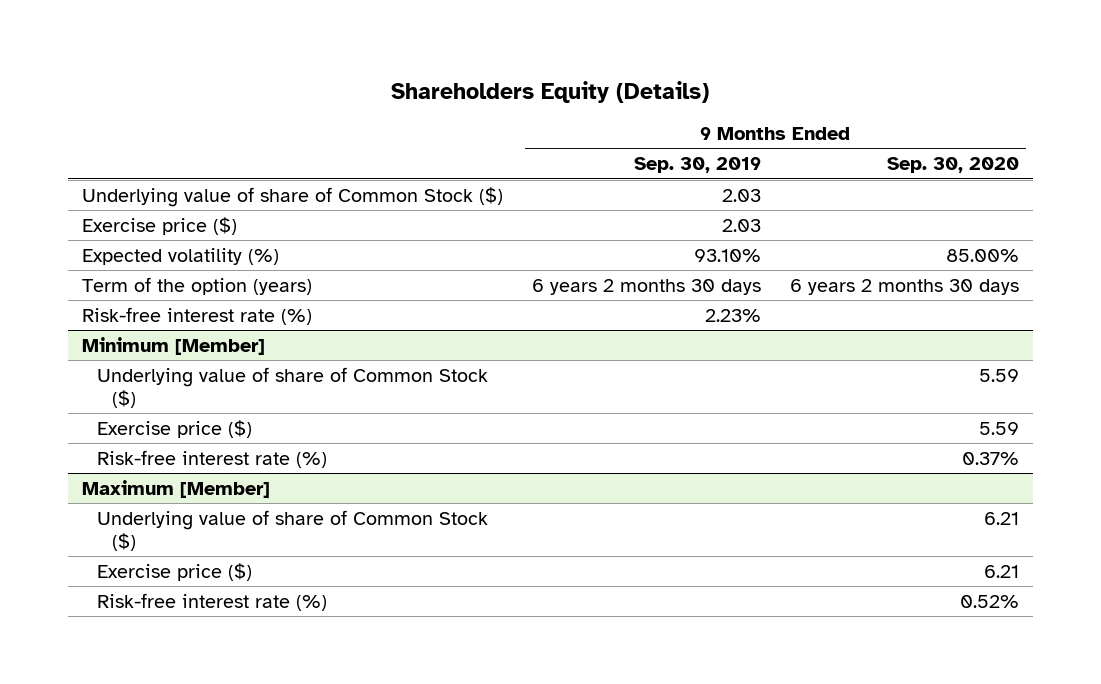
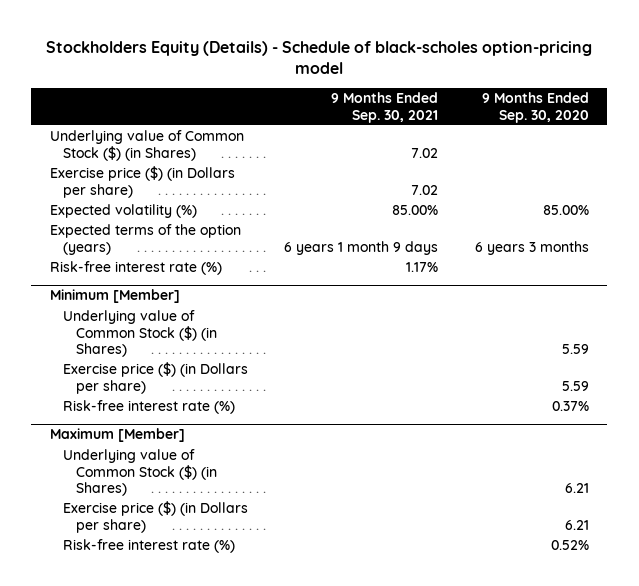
- Shareholders Equity (Details)
+ Stockholders Equity (Details) - Schedule of black-scholes option-pricing model
- | 9 Months Ended Sep. 30, 2019 | 9 Months Ended Sep. 30, 2020
+ | 9 Months Ended Sep. 30, 2021 | 9 Months Ended Sep. 30, 2020
- Underlying value of share of Common Stock ($) | 2.03 |
- Exercise price ($) | 2.03 |
+ Underlying value of Common Stock ($) (in Shares) | 7.02 |
+ Exercise price ($) (in Dollars per share) | 7.02 |
- Term of the option (years) | 6 years 2 months 30 days | 6 years 2 months 30 days
+ Expected terms of the option (years) | 6 years 1 month 9 days | 6 years 3 months
@ Minimum [Member]
- Underlying value of share of Common Stock ($) | | 5.59
- Exercise price ($) | | 5.59
+ Underlying value of Common Stock ($) (in Shares) | | 5.59
+ Exercise price ($) (in Dollars per share) | | 5.59
@ Maximum [Member]
- Underlying value of share of Common Stock ($) | | 6.21
- Exercise price ($) | | 6.21
+ Underlying value of Common Stock ($) (in Shares) | | 6.21
+ Exercise price ($) (in Dollars per share) | | 6.21

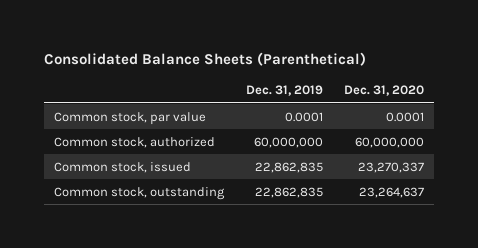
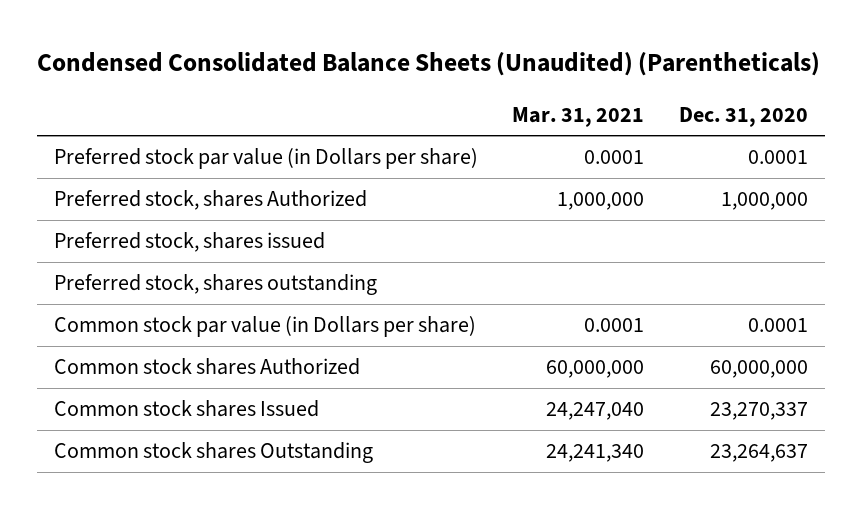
- Consolidated Balance Sheets (Parenthetical)
+ Condensed Consolidated Balance Sheets (Unaudited) (Parentheticals)
- | Dec. 31, 2019 | Dec. 31, 2020
+ | Mar. 31, 2021 | Dec. 31, 2020
- Common stock, par value | 0.0001 | 0.0001
- Common stock, authorized | 60,000,000 | 60,000,000
- Common stock, issued | 22,862,835 | 23,270,337
- Common stock, outstanding | 22,862,835 | 23,264,637
+ Preferred stock par value (in Dollars per share) | 0.0001 | 0.0001
+ Preferred stock, shares Authorized | 1,000,000 | 1,000,000
+ Preferred stock, shares issued
+ Preferred stock, shares outstanding
+ Common stock par value (in Dollars per share) | 0.0001 | 0.0001
+ Common stock shares Authorized | 60,000,000 | 60,000,000
+ Common stock shares Issued | 24,247,040 | 23,270,337
+ Common stock shares Outstanding | 24,241,340 | 23,264,637

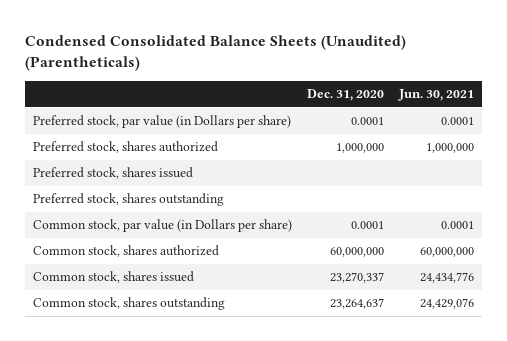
- | Mar. 31, 2021 | Dec. 31, 2020
+ | Dec. 31, 2020 | Jun. 30, 2021
- Preferred stock par value (in Dollars per share) | 0.0001 | 0.0001
- Preferred stock, shares Authorized | 1,000,000 | 1,000,000
+ Preferred stock, par value (in Dollars per share) | 0.0001 | 0.0001
+ Preferred stock, shares authorized | 1,000,000 | 1,000,000
- Common stock par value (in Dollars per share) | 0.0001 | 0.0001
- Common stock shares Authorized | 60,000,000 | 60,000,000
- Common stock shares Issued | 24,247,040 | 23,270,337
- Common stock shares Outstanding | 24,241,340 | 23,264,637
+ Common stock, par value (in Dollars per share) | 0.0001 | 0.0001
+ Common stock, shares authorized | 60,000,000 | 60,000,000
+ Common stock, shares issued | 23,270,337 | 24,434,776
+ Common stock, shares outstanding | 23,264,637 | 24,429,076

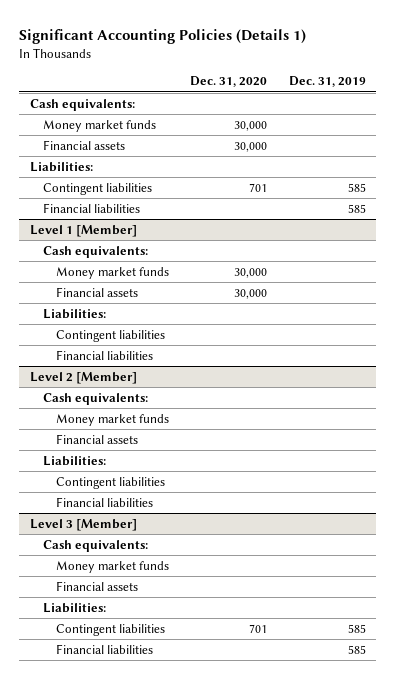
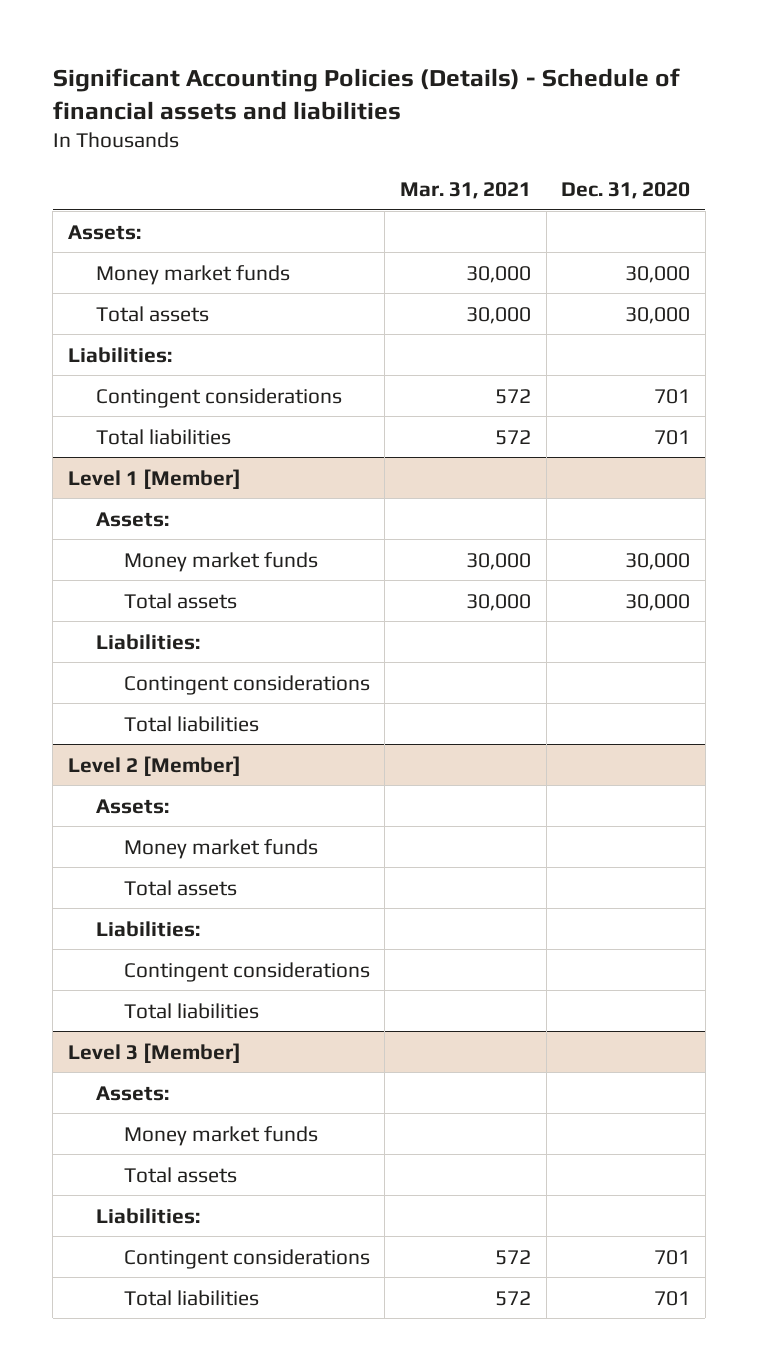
- Significant Accounting Policies (Details 1)
+ Significant Accounting Policies (Details) - Schedule of financial assets and liabilities
- | Dec. 31, 2020 | Dec. 31, 2019
+ | Mar. 31, 2021 | Dec. 31, 2020
- Cash equivalents:
+ Assets:
- Financial assets | 30,000 |
+ Total assets | 30,000 | 30,000
- Contingent liabilities | 701 | 585
- Financial liabilities | | 585
+ Contingent considerations | 572 | 701
+ Total liabilities | 572 | 701
@ Level 1 [Member]
- Cash equivalents:
+ Assets:
- Financial assets | 30,000 |
+ Total assets | 30,000 | 30,000
- Contingent liabilities
- Financial liabilities
+ Contingent considerations
+ Total liabilities
@ Level 2 [Member]
- Cash equivalents:
+ Assets:
- Financial assets
+ Total assets
- Contingent liabilities
- Financial liabilities
+ Contingent considerations
+ Total liabilities
@ Level 3 [Member]
- Cash equivalents:
+ Assets:
- Financial assets
+ Total assets
- Contingent liabilities | 701 | 585
- Financial liabilities | | 585
+ Contingent considerations | 572 | 701
+ Total liabilities | 572 | 701

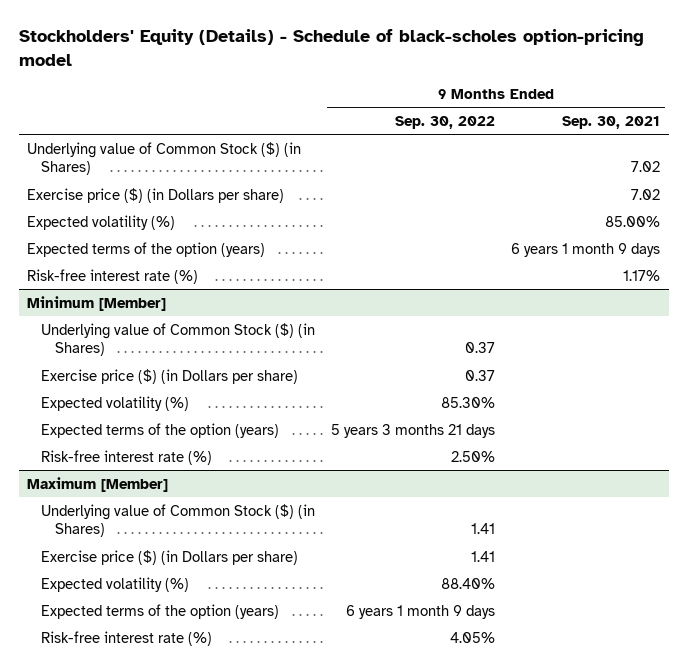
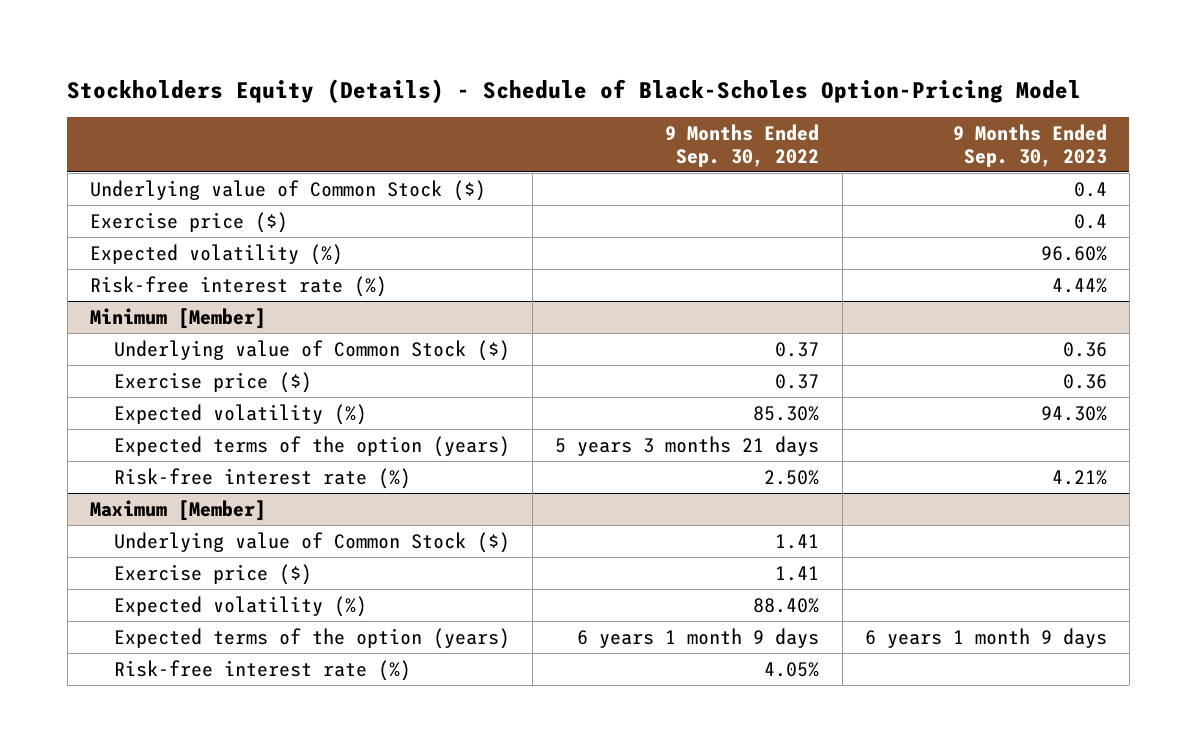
- Stockholders' Equity (Details) - Schedule of black-scholes option-pricing model
+ Stockholders Equity (Details) - Schedule of Black-Scholes Option-Pricing Model
- | 9 Months Ended Sep. 30, 2022 | 9 Months Ended Sep. 30, 2021
+ | 9 Months Ended Sep. 30, 2022 | 9 Months Ended Sep. 30, 2023
- Underlying value of Common Stock ($) (in Shares) | | 7.02
- Exercise price ($) (in Dollars per share) | | 7.02
+ Underlying value of Common Stock ($) | | 0.4
+ Exercise price ($) | | 0.4
- Expected terms of the option (years) | | 6 years 1 month 9 days
@ Minimum [Member]
- Underlying value of Common Stock ($) (in Shares) | 0.37 |
- Exercise price ($) (in Dollars per share) | 0.37 |
+ Underlying value of Common Stock ($) | 0.37 | 0.36
+ Exercise price ($) | 0.37 | 0.36
@ Maximum [Member]
- Underlying value of Common Stock ($) (in Shares) | 1.41 |
- Exercise price ($) (in Dollars per share) | 1.41 |
+ Underlying value of Common Stock ($) | 1.41 |
+ Exercise price ($) | 1.41 |

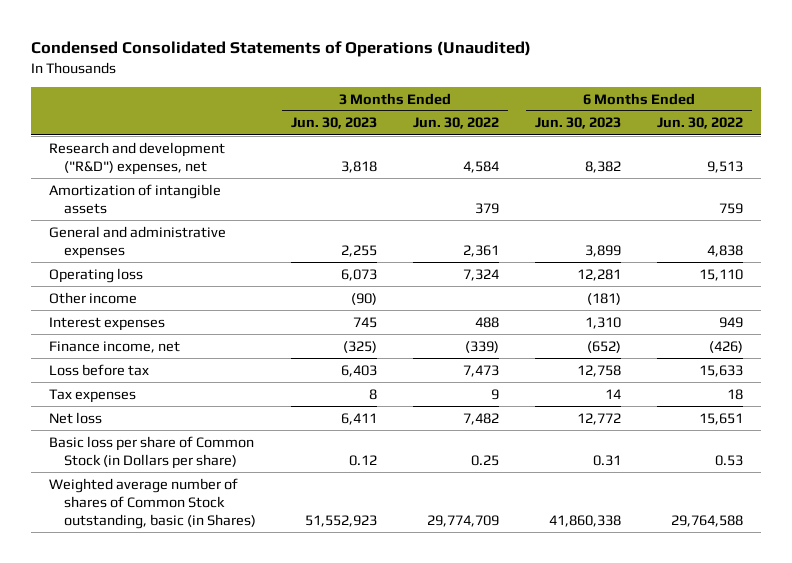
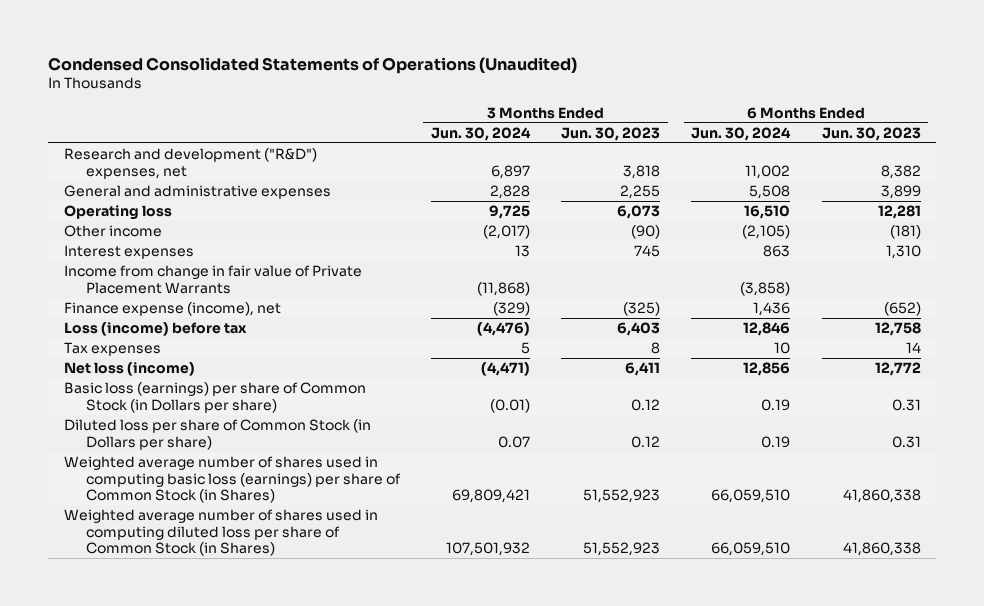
- | 3 Months Ended Jun. 30, 2023 | 3 Months Ended Jun. 30, 2022 | 6 Months Ended Jun. 30, 2023 | 6 Months Ended Jun. 30, 2022
+ | 3 Months Ended Jun. 30, 2024 | 3 Months Ended Jun. 30, 2023 | 6 Months Ended Jun. 30, 2024 | 6 Months Ended Jun. 30, 2023
- Amortization of intangible assets | | 379 | | 759
- Finance income, net | (325) | (339) | (652) | (426)
- Loss before tax | 6,403 | 7,473 | 12,758 | 15,633
+ Income from change in fair value of Private Placement Warrants | (11,868) | | (3,858) |
+ Finance expense (income), net | (329) | (325) | 1,436 | (652)
+ Loss (income) before tax | (4,476) | 6,403 | 12,846 | 12,758
- Net loss | 6,411 | 7,482 | 12,772 | 15,651
- Basic loss per share of Common Stock (in Dollars per share) | 0.12 | 0.25 | 0.31 | 0.53
- Weighted average number of shares of Common Stock outstanding, basic (in Shares) | 51,552,923 | 29,774,709 | 41,860,338 | 29,764,588
+ Net loss (income) | (4,471) | 6,411 | 12,856 | 12,772
+ Basic loss (earnings) per share of Common Stock (in Dollars per share) | (0.01) | 0.12 | 0.19 | 0.31
+ Diluted loss per share of Common Stock (in Dollars per share) | 0.07 | 0.12 | 0.19 | 0.31
+ Weighted average number of shares used in computing basic loss (earnings) per share of Common Stock (in Shares) | 69,809,421 | 51,552,923 | 66,059,510 | 41,860,338
+ Weighted average number of shares used in computing diluted loss per share of Common Stock (in Shares) | 107,501,932 | 51,552,923 | 66,059,510 | 41,860,338

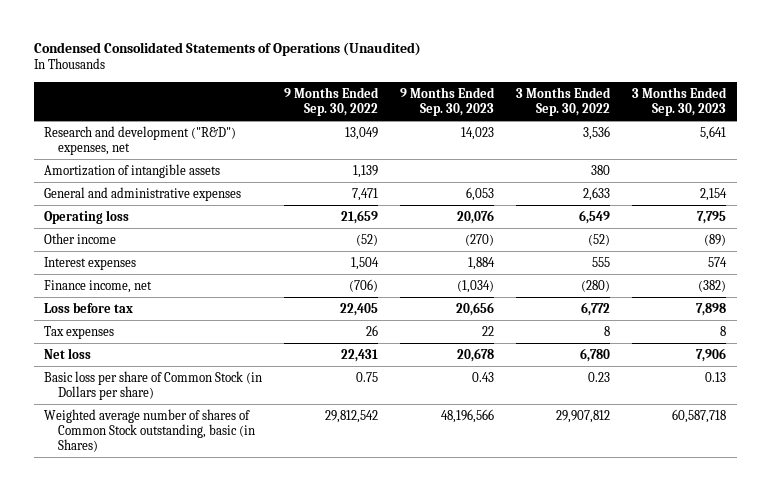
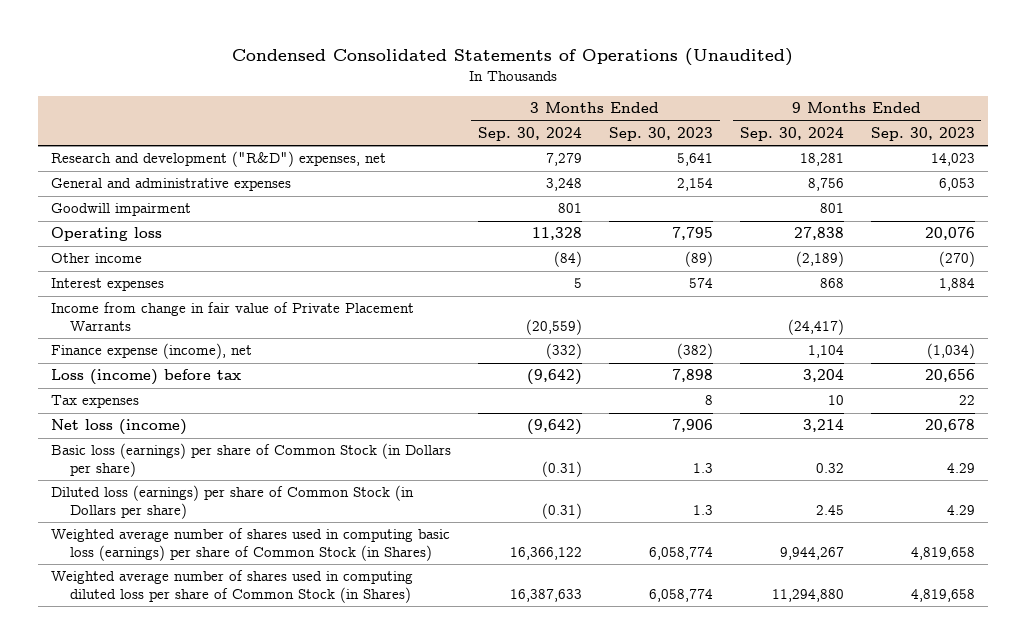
- | 9 Months Ended Sep. 30, 2022 | 9 Months Ended Sep. 30, 2023 | 3 Months Ended Sep. 30, 2022 | 3 Months Ended Sep. 30, 2023
+ | 3 Months Ended Sep. 30, 2024 | 3 Months Ended Sep. 30, 2023 | 9 Months Ended Sep. 30, 2024 | 9 Months Ended Sep. 30, 2023
- Amortization of intangible assets | 1,139 | | 380 |
+ Goodwill impairment | 801 | | 801 |
- Finance income, net | (706) | (1,034) | (280) | (382)
- Loss before tax | 22,405 | 20,656 | 6,772 | 7,898
+ Income from change in fair value of Private Placement Warrants | (20,559) | | (24,417) |
+ Finance expense (income), net | (332) | (382) | 1,104 | (1,034)
+ Loss (income) before tax | (9,642) | 7,898 | 3,204 | 20,656
- Net loss | 22,431 | 20,678 | 6,780 | 7,906
- Basic loss per share of Common Stock (in Dollars per share) | 0.75 | 0.43 | 0.23 | 0.13
- Weighted average number of shares of Common Stock outstanding, basic (in Shares) | 29,812,542 | 48,196,566 | 29,907,812 | 60,587,718
+ Net loss (income) | (9,642) | 7,906 | 3,214 | 20,678
+ Basic loss (earnings) per share of Common Stock (in Dollars per share) | (0.31) | 1.3 | 0.32 | 4.29
+ Diluted loss (earnings) per share of Common Stock (in Dollars per share) | (0.31) | 1.3 | 2.45 | 4.29
+ Weighted average number of shares used in computing basic loss (earnings) per share of Common Stock (in Shares) | 16,366,122 | 6,058,774 | 9,944,267 | 4,819,658
+ Weighted average number of shares used in computing diluted loss per share of Common Stock (in Shares) | 16,387,633 | 6,058,774 | 11,294,880 | 4,819,658

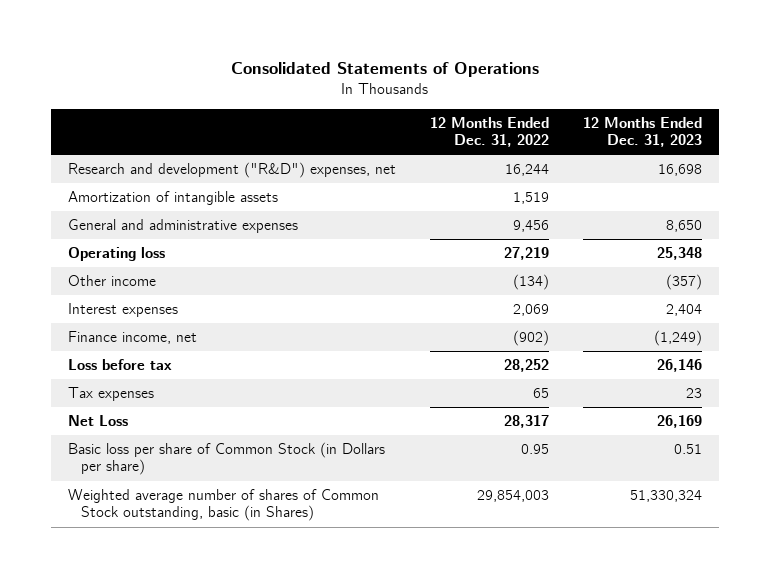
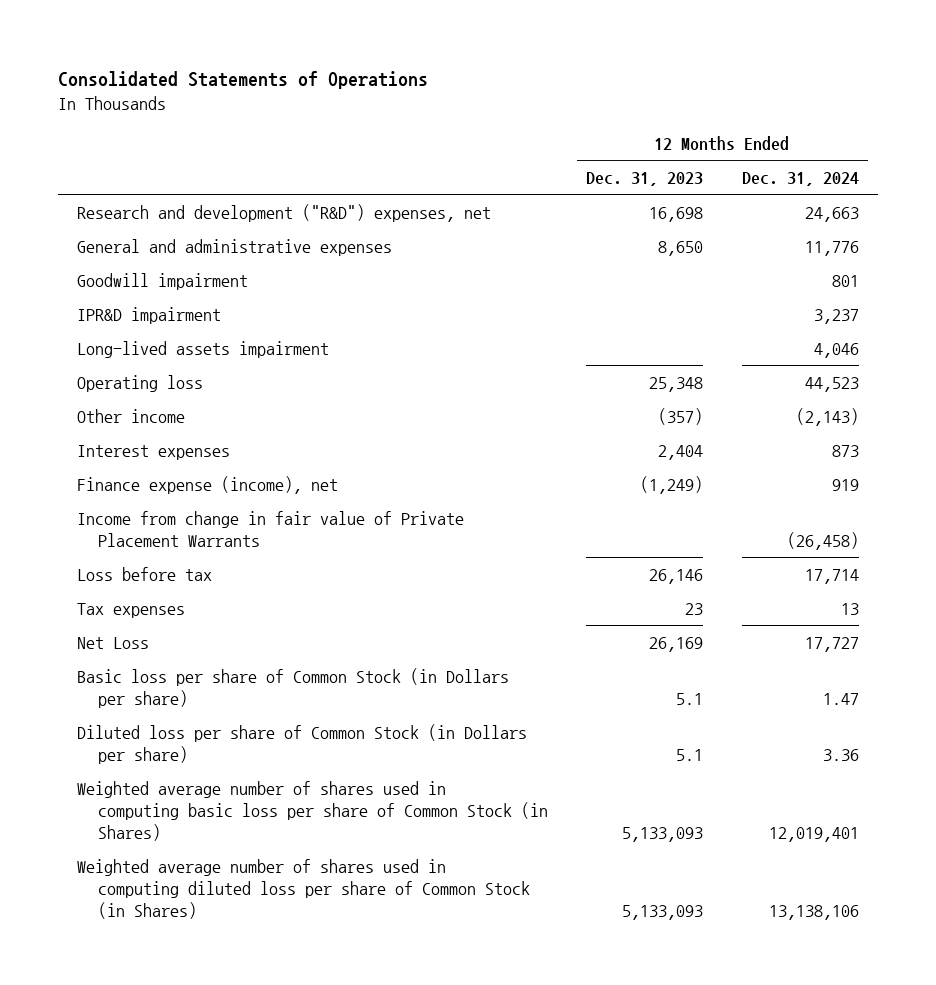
- | 12 Months Ended Dec. 31, 2022 | 12 Months Ended Dec. 31, 2023
+ | 12 Months Ended Dec. 31, 2023 | 12 Months Ended Dec. 31, 2024
- Amortization of intangible assets | 1,519 |
+ Goodwill impairment | | 801
+ IPR&D impairment | | 3,237
+ Long-lived assets impairment | | 4,046
- Finance income, net | (902) | (1,249)
+ Finance expense (income), net | (1,249) | 919
+ Income from change in fair value of Private Placement Warrants | | (26,458)
- Basic loss per share of Common Stock (in Dollars per share) | 0.95 | 0.51
- Weighted average number of shares of Common Stock outstanding, basic (in Shares) | 29,854,003 | 51,330,324
+ Basic loss per share of Common Stock (in Dollars per share) | 5.1 | 1.47
+ Diluted loss per share of Common Stock (in Dollars per share) | 5.1 | 3.36
+ Weighted average number of shares used in computing basic loss per share of Common Stock (in Shares) | 5,133,093 | 12,019,401
+ Weighted average number of shares used in computing diluted loss per share of Common Stock (in Shares) | 5,133,093 | 13,138,106

